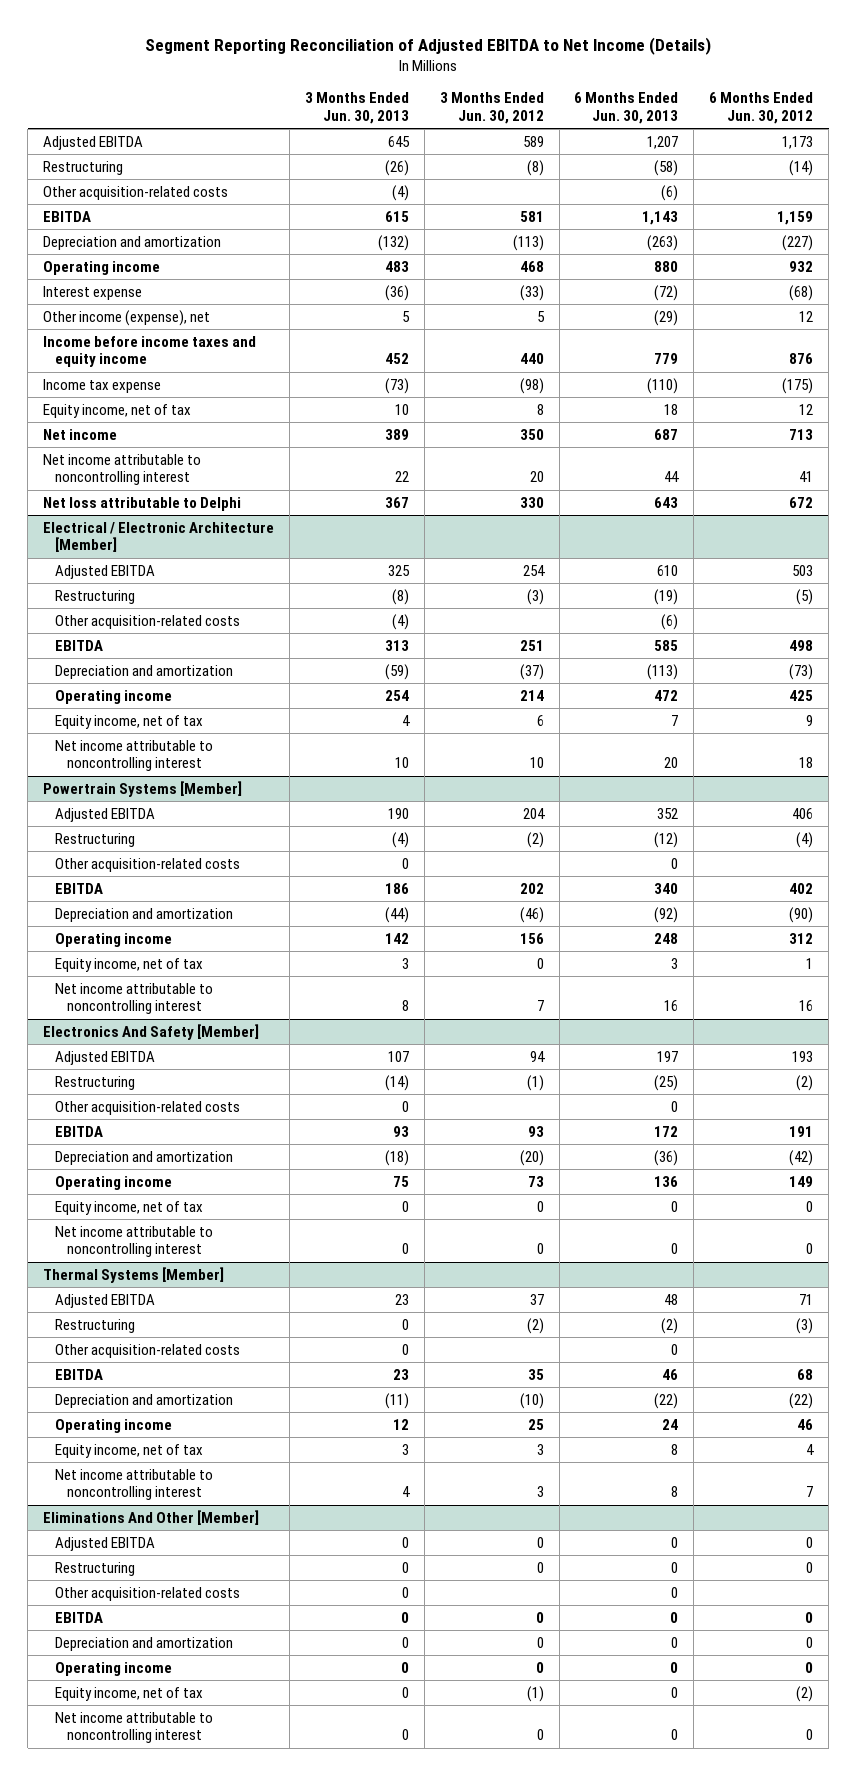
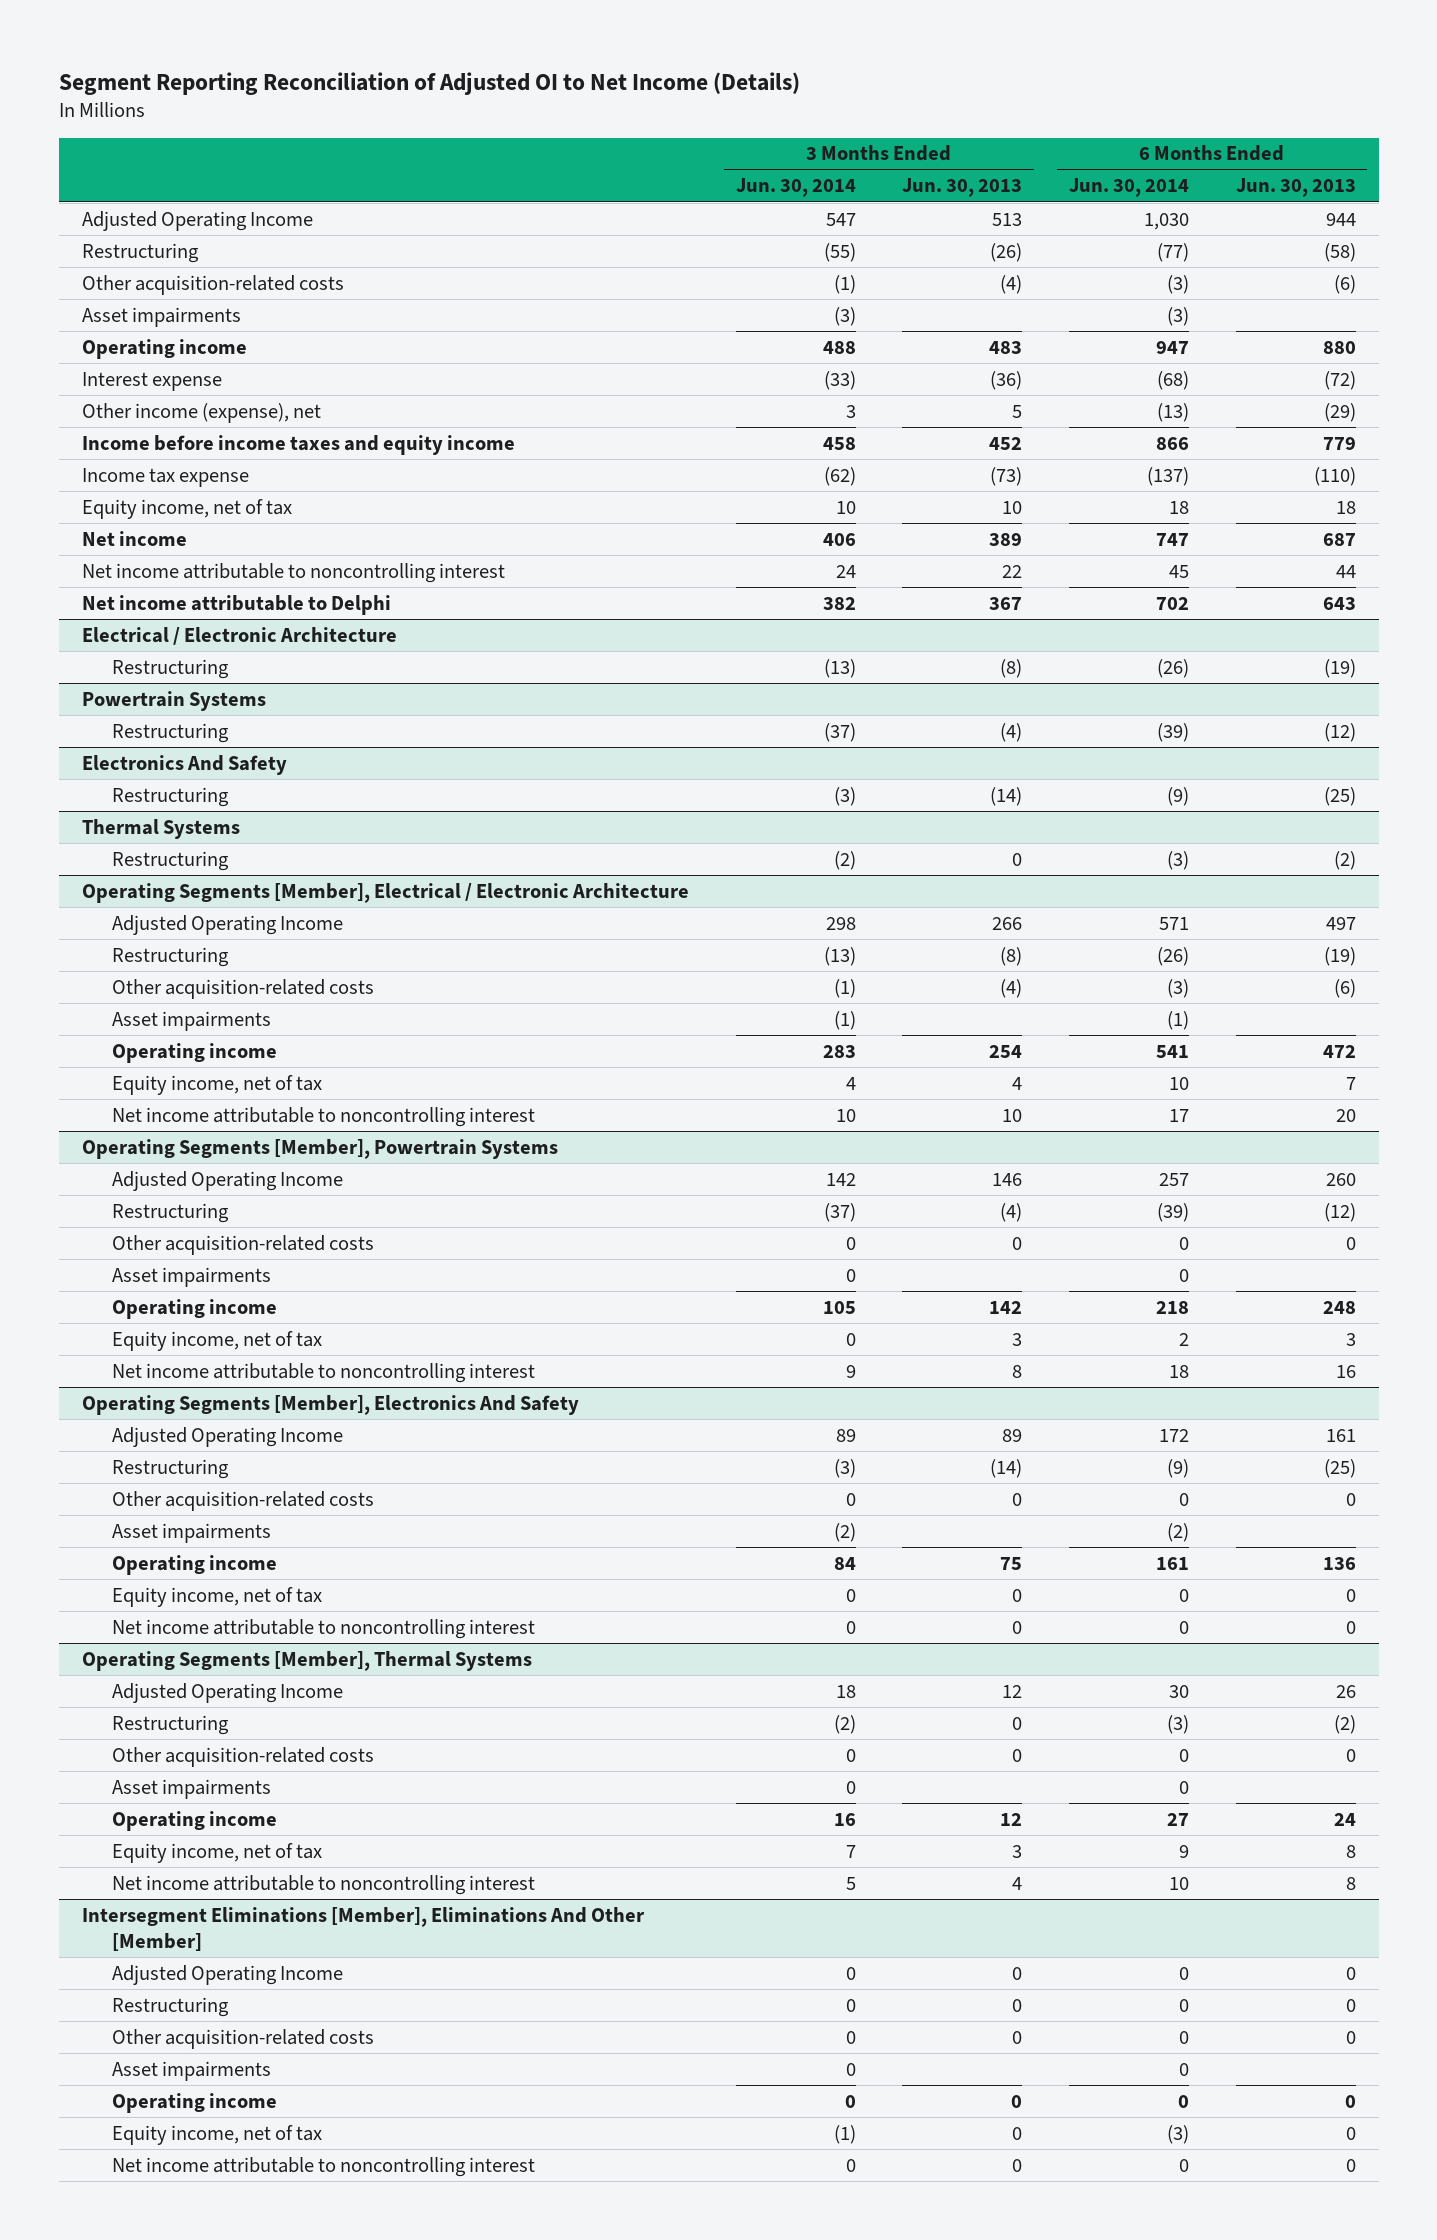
- Segment Reporting Reconciliation of Adjusted EBITDA to Net Income (Details)
+ Segment Reporting Reconciliation of Adjusted OI to Net Income (Details)
- | 3 Months Ended Jun. 30, 2013 | 3 Months Ended Jun. 30, 2012 | 6 Months Ended Jun. 30, 2013 | 6 Months Ended Jun. 30, 2012
+ | 3 Months Ended Jun. 30, 2014 | 3 Months Ended Jun. 30, 2013 | 6 Months Ended Jun. 30, 2014 | 6 Months Ended Jun. 30, 2013
- Adjusted EBITDA | 645 | 589 | 1,207 | 1,173
+ Adjusted Operating Income | 547 | 513 | 1,030 | 944
- EBITDA | 615 | 581 | 1,143 | 1,159
- Depreciation and amortization | (132) | (113) | (263) | (227)
+ Asset impairments | (3) | | (3) |
- Net loss attributable to Delphi | 367 | 330 | 643 | 672
- Electrical / Electronic Architecture [Member]
- Adjusted EBITDA | 325 | 254 | 610 | 503
+ Net income attributable to Delphi | 382 | 367 | 702 | 643
+ Electrical / Electronic Architecture
+ Powertrain Systems
+ Restructuring | (37) | (4) | (39) | (12)
+ Electronics And Safety
+ Restructuring | (3) | (14) | (9) | (25)
+ Thermal Systems
+ Restructuring | (2) | 0 | (3) | (2)
+ Operating Segments [Member], Electrical / Electronic Architecture
+ Adjusted Operating Income | 298 | 266 | 571 | 497
+ Restructuring | (13) | (8) | (26) | (19)
- EBITDA | 313 | 251 | 585 | 498
- Depreciation and amortization | (59) | (37) | (113) | (73)
+ Asset impairments | (1) | | (1) |
- Powertrain Systems [Member]
- Adjusted EBITDA | 190 | 204 | 352 | 406
+ Operating Segments [Member], Powertrain Systems
+ Adjusted Operating Income | 142 | 146 | 257 | 260
- EBITDA | 186 | 202 | 340 | 402
- Depreciation and amortization | (44) | (46) | (92) | (90)
+ Asset impairments | 0 | | 0 |
- Electronics And Safety [Member]
- Adjusted EBITDA | 107 | 94 | 197 | 193
+ Operating Segments [Member], Electronics And Safety
+ Adjusted Operating Income | 89 | 89 | 172 | 161
- EBITDA | 93 | 93 | 172 | 191
- Depreciation and amortization | (18) | (20) | (36) | (42)
+ Asset impairments | (2) | | (2) |
- Thermal Systems [Member]
- Adjusted EBITDA | 23 | 37 | 48 | 71
+ Operating Segments [Member], Thermal Systems
+ Adjusted Operating Income | 18 | 12 | 30 | 26
- EBITDA | 23 | 35 | 46 | 68
- Depreciation and amortization | (11) | (10) | (22) | (22)
+ Asset impairments | 0 | | 0 |
- Eliminations And Other [Member]
- Adjusted EBITDA | 0 | 0 | 0 | 0
+ Intersegment Eliminations [Member], Eliminations And Other [Member]
+ Adjusted Operating Income | 0 | 0 | 0 | 0
- EBITDA | 0 | 0 | 0 | 0
- Depreciation and amortization | 0 | 0 | 0 | 0
+ Asset impairments | 0 | | 0 |

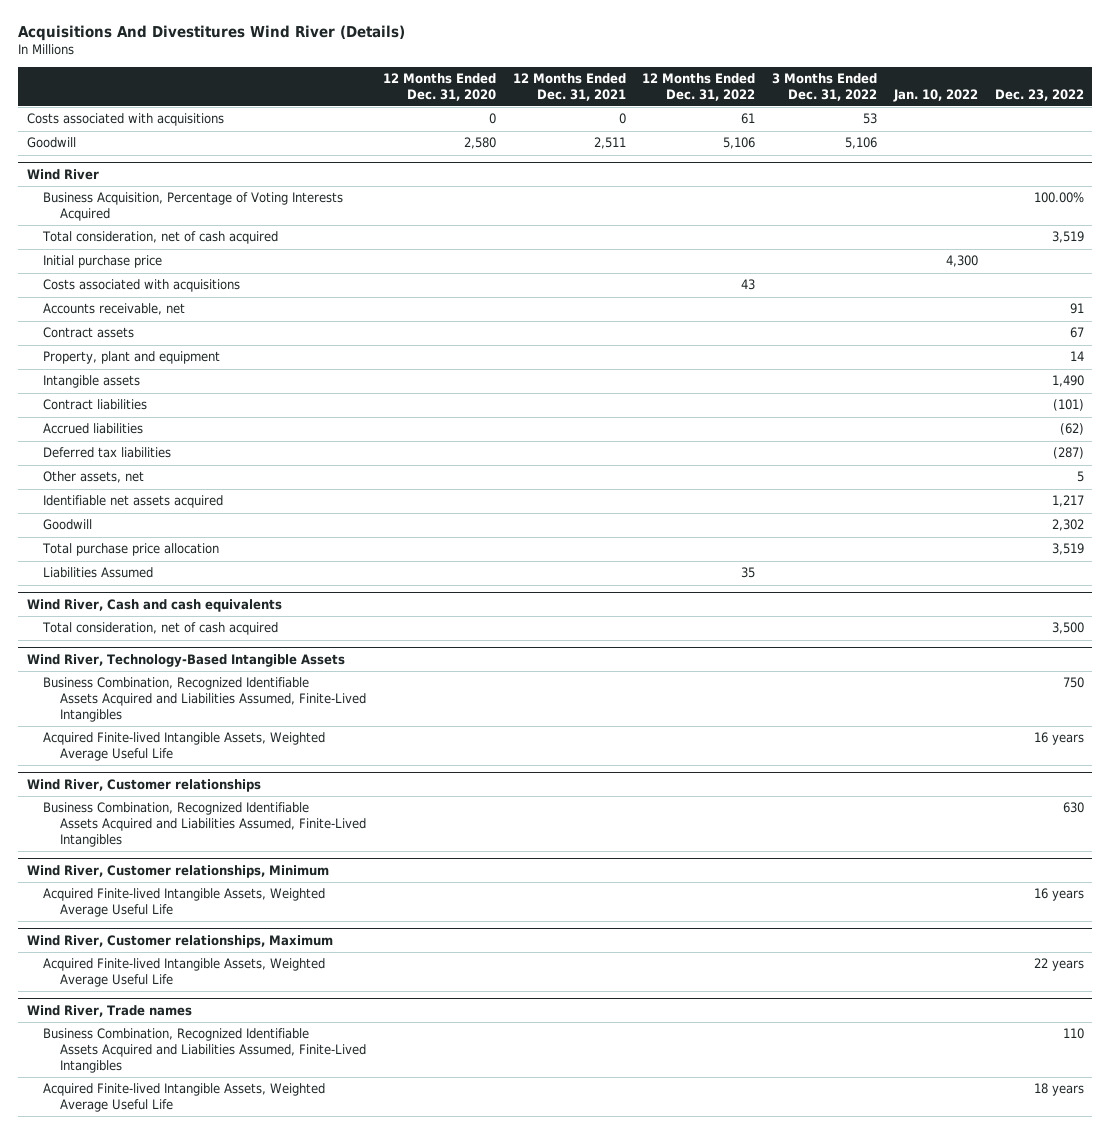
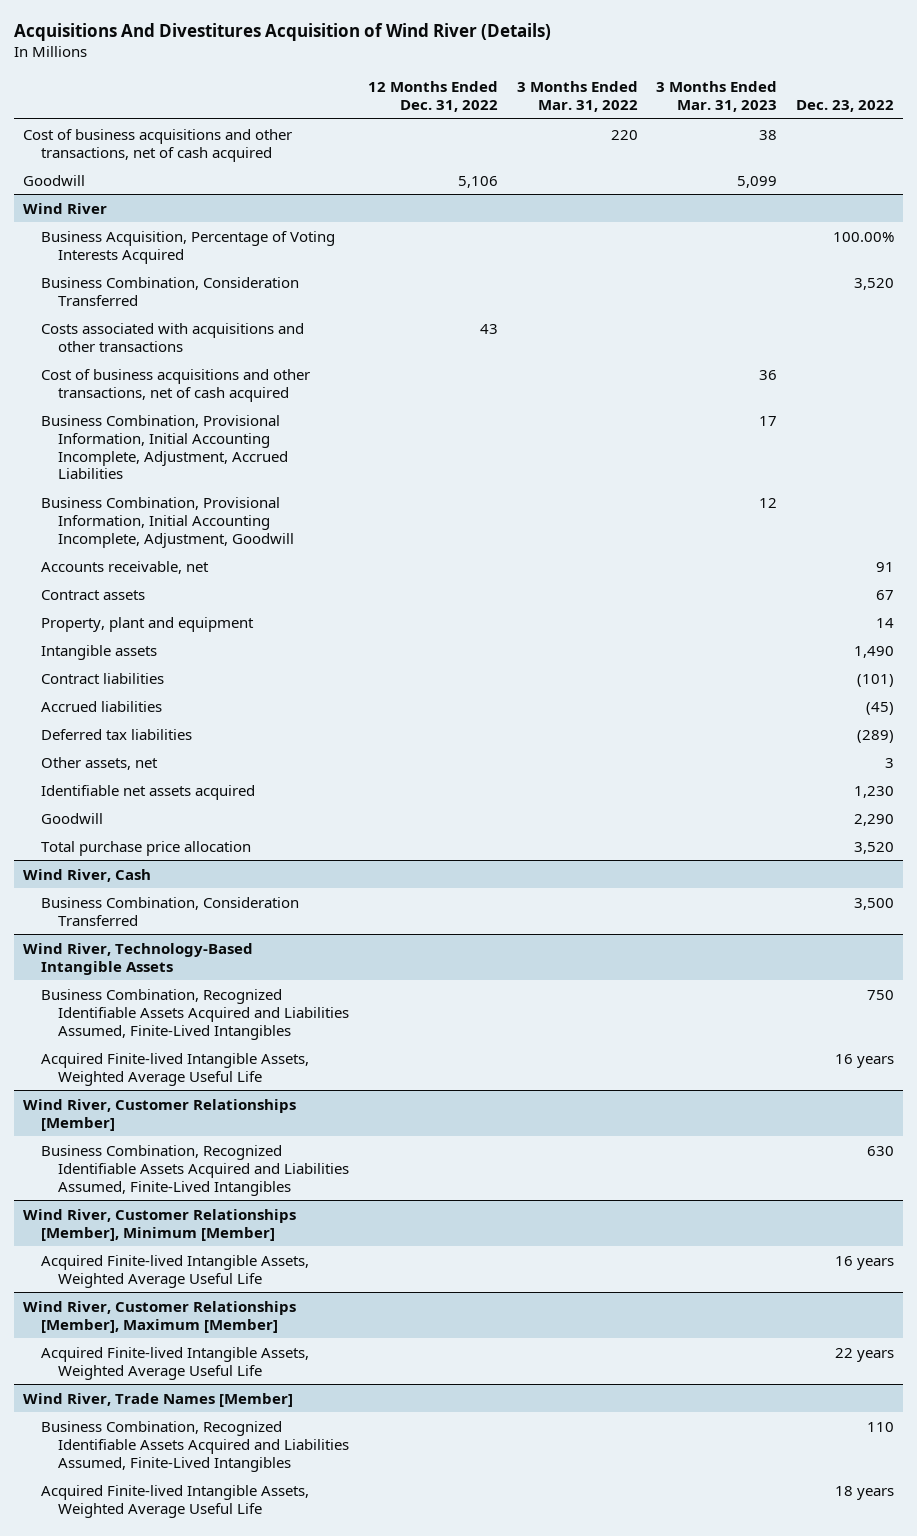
- Acquisitions And Divestitures Wind River (Details)
+ Acquisitions And Divestitures Acquisition of Wind River (Details)
- | 12 Months Ended Dec. 31, 2020 | 12 Months Ended Dec. 31, 2021 | 12 Months Ended Dec. 31, 2022 | 3 Months Ended Dec. 31, 2022 | Jan. 10, 2022 | Dec. 23, 2022
+ | 12 Months Ended Dec. 31, 2022 | 3 Months Ended Mar. 31, 2022 | 3 Months Ended Mar. 31, 2023 | Dec. 23, 2022
- Costs associated with acquisitions | 0 | 0 | 61 | 53 | |
+ Cost of business acquisitions and other transactions, net of cash acquired | | 220 | 38 |
@ Wind River
- Total consideration, net of cash acquired | | | | | | 3,519
- Initial purchase price | | | | | 4,300 |
- Costs associated with acquisitions | | | 43 | | |
+ Business Combination, Consideration Transferred | | | | 3,520
+ Costs associated with acquisitions and other transactions | 43 | | |
+ Cost of business acquisitions and other transactions, net of cash acquired | | | 36 |
+ Business Combination, Provisional Information, Initial Accounting Incomplete, Adjustment, Accrued Liabilities | | | 17 |
+ Business Combination, Provisional Information, Initial Accounting Incomplete, Adjustment, Goodwill | | | 12 |
- Accrued liabilities | | | | | | (62)
- Deferred tax liabilities | | | | | | (287)
- Other assets, net | | | | | | 5
- Identifiable net assets acquired | | | | | | 1,217
- Goodwill | | | | | | 2,302
- Total purchase price allocation | | | | | | 3,519
- Liabilities Assumed | | | 35 | | |
- Wind River, Cash and cash equivalents
- Total consideration, net of cash acquired | | | | | | 3,500
@ Wind River
+ Accrued liabilities | | | | (45)
+ Deferred tax liabilities | | | | (289)
+ Other assets, net | | | | 3
+ Identifiable net assets acquired | | | | 1,230
+ Goodwill | | | | 2,290
+ Total purchase price allocation | | | | 3,520
+ Wind River, Cash
+ Business Combination, Consideration Transferred | | | | 3,500
- Wind River, Customer relationships
+ Wind River, Customer Relationships [Member]
- Wind River, Customer relationships, Minimum
+ Wind River, Customer Relationships [Member], Minimum [Member]
- Wind River, Customer relationships, Maximum
+ Wind River, Customer Relationships [Member], Maximum [Member]
- Wind River, Trade names
+ Wind River, Trade Names [Member]

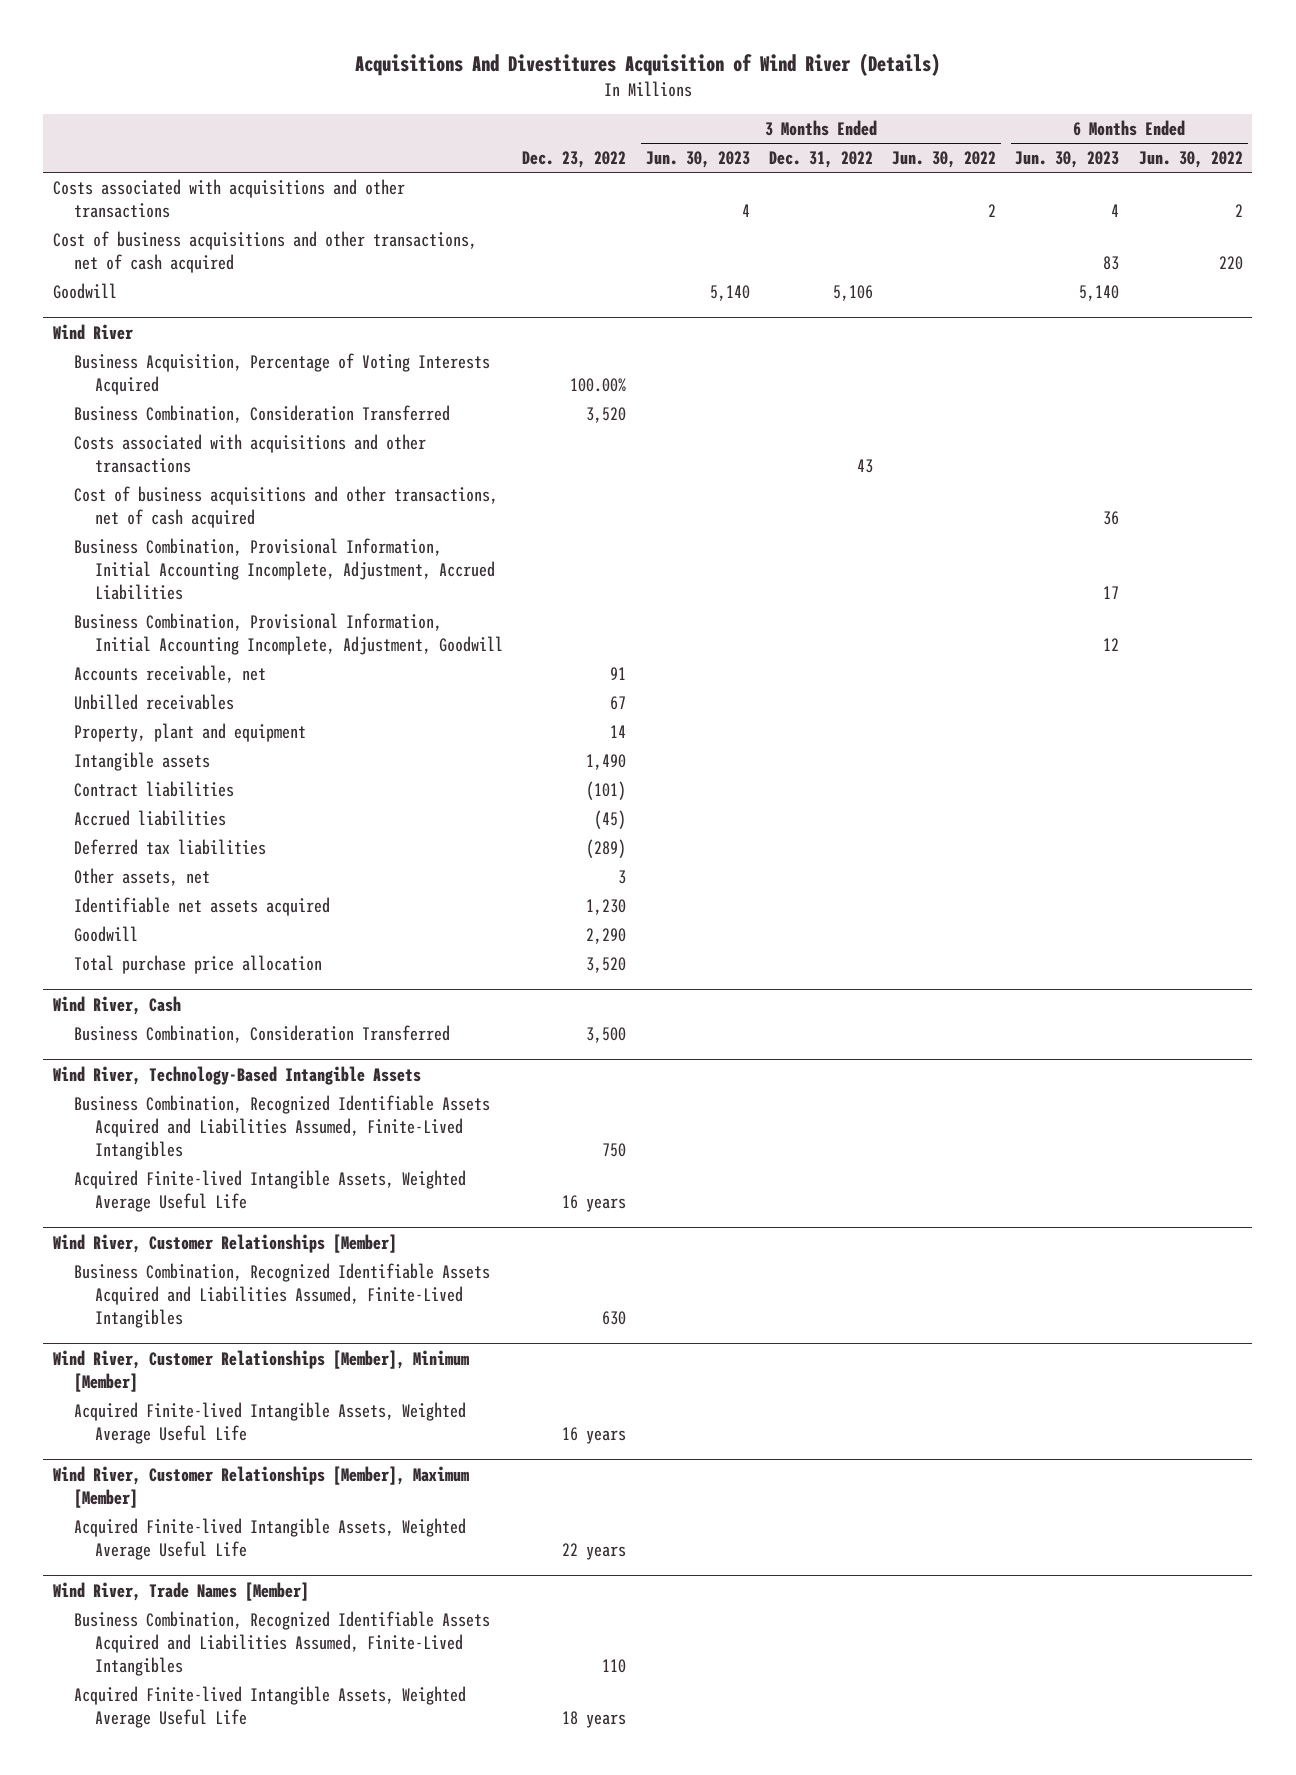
- | 12 Months Ended Dec. 31, 2022 | 3 Months Ended Mar. 31, 2022 | 3 Months Ended Mar. 31, 2023 | Dec. 23, 2022
+ | Dec. 23, 2022 | 3 Months Ended Jun. 30, 2023 | 3 Months Ended Dec. 31, 2022 | 3 Months Ended Jun. 30, 2022 | 6 Months Ended Jun. 30, 2023 | 6 Months Ended Jun. 30, 2022
+ Costs associated with acquisitions and other transactions | | 4 | | 2 | 4 | 2
@ Wind River
- Contract assets | | | | 67
+ Unbilled receivables | 67 | | | | |

